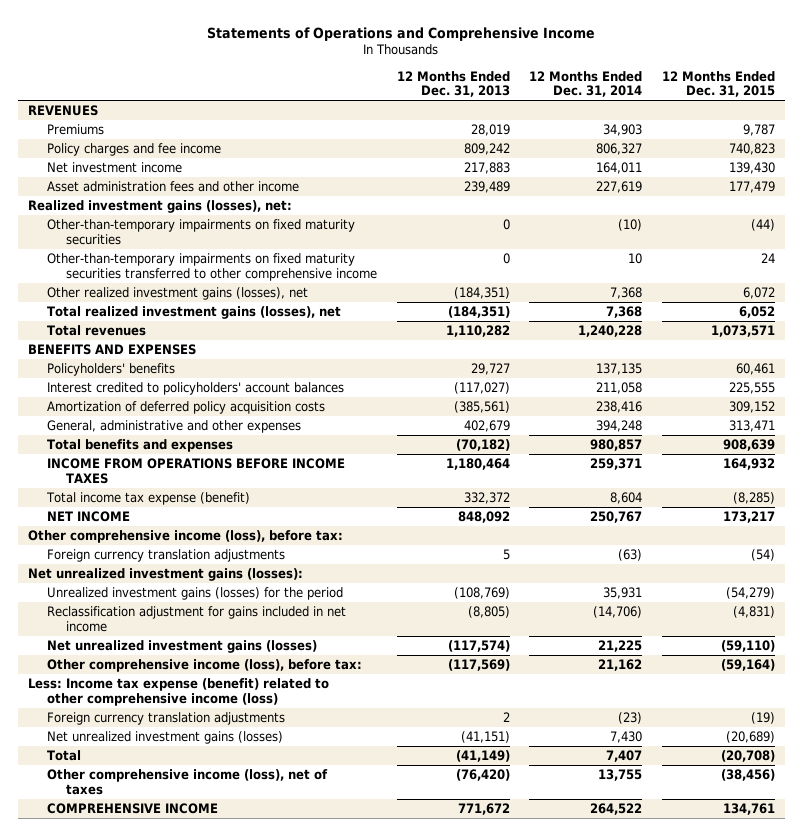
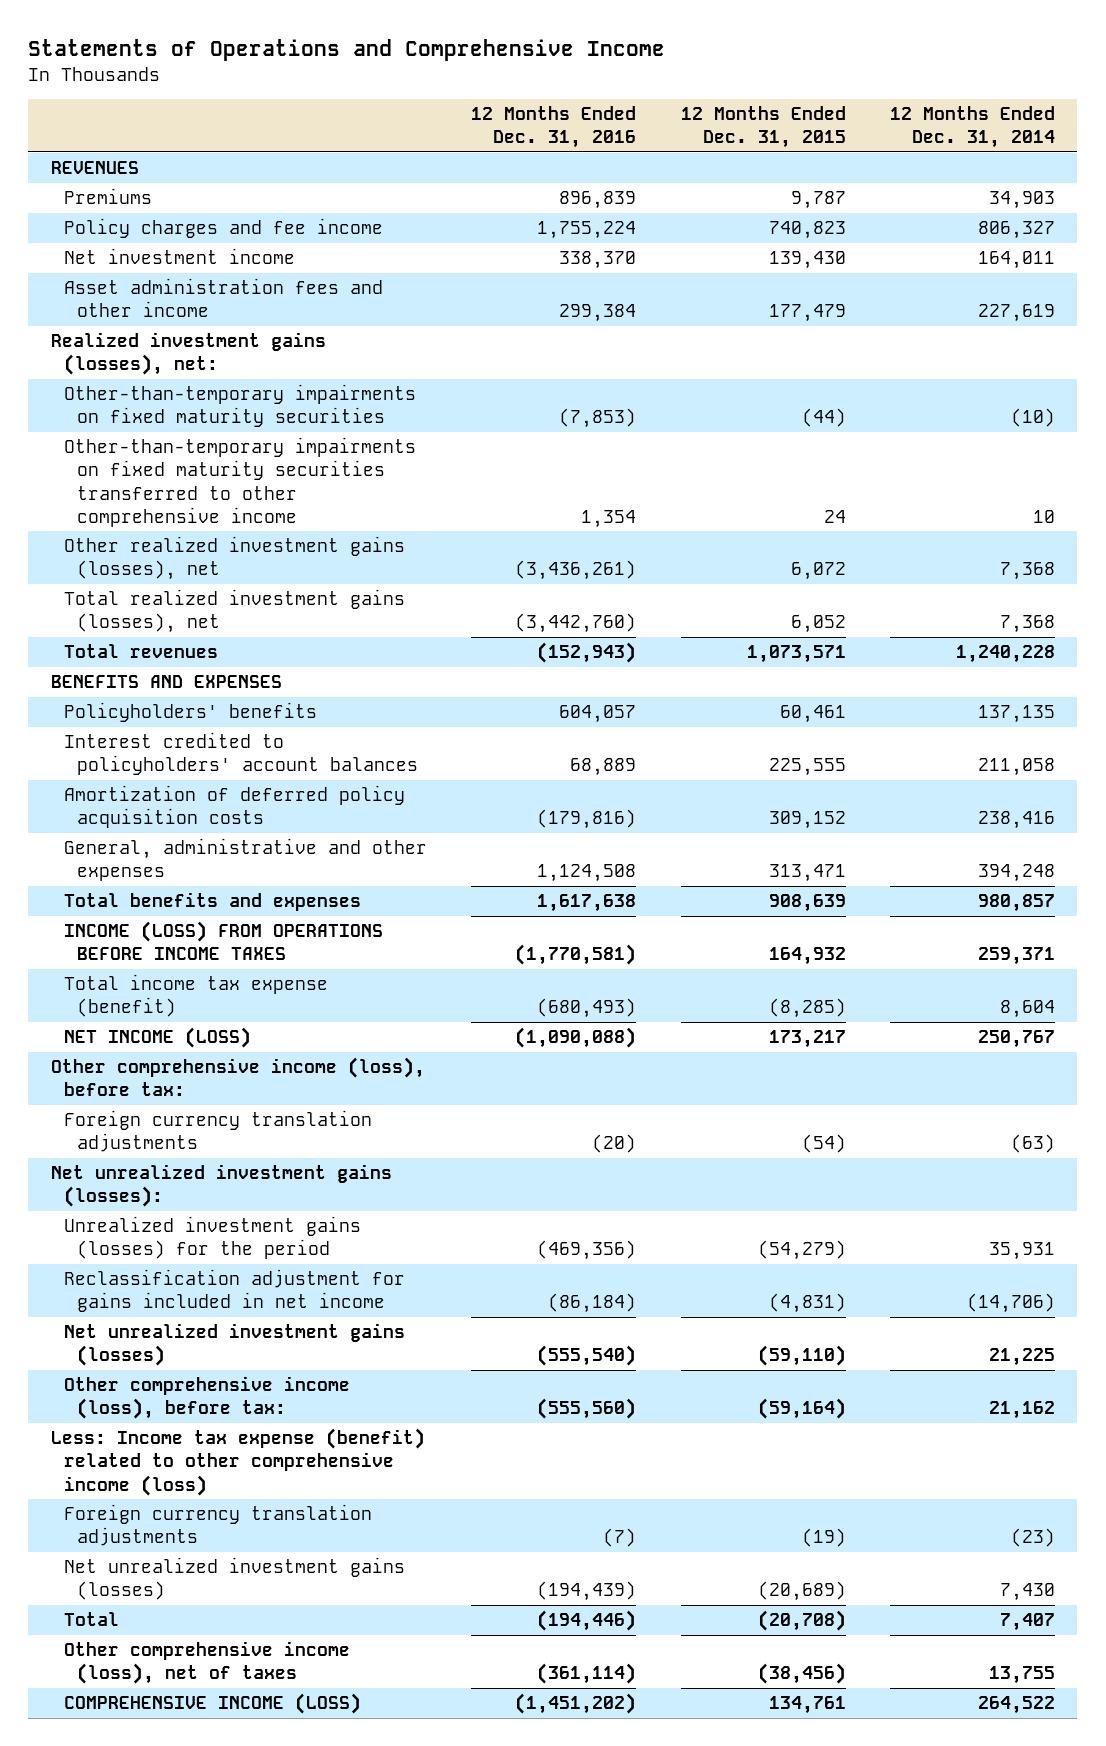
- | 12 Months Ended Dec. 31, 2013 | 12 Months Ended Dec. 31, 2014 | 12 Months Ended Dec. 31, 2015
+ | 12 Months Ended Dec. 31, 2016 | 12 Months Ended Dec. 31, 2015 | 12 Months Ended Dec. 31, 2014
- INCOME FROM OPERATIONS BEFORE INCOME TAXES | 1,180,464 | 259,371 | 164,932
+ INCOME (LOSS) FROM OPERATIONS BEFORE INCOME TAXES | (1,770,581) | 164,932 | 259,371
- NET INCOME | 848,092 | 250,767 | 173,217
+ NET INCOME (LOSS) | (1,090,088) | 173,217 | 250,767
- COMPREHENSIVE INCOME | 771,672 | 264,522 | 134,761
+ COMPREHENSIVE INCOME (LOSS) | (1,451,202) | 134,761 | 264,522

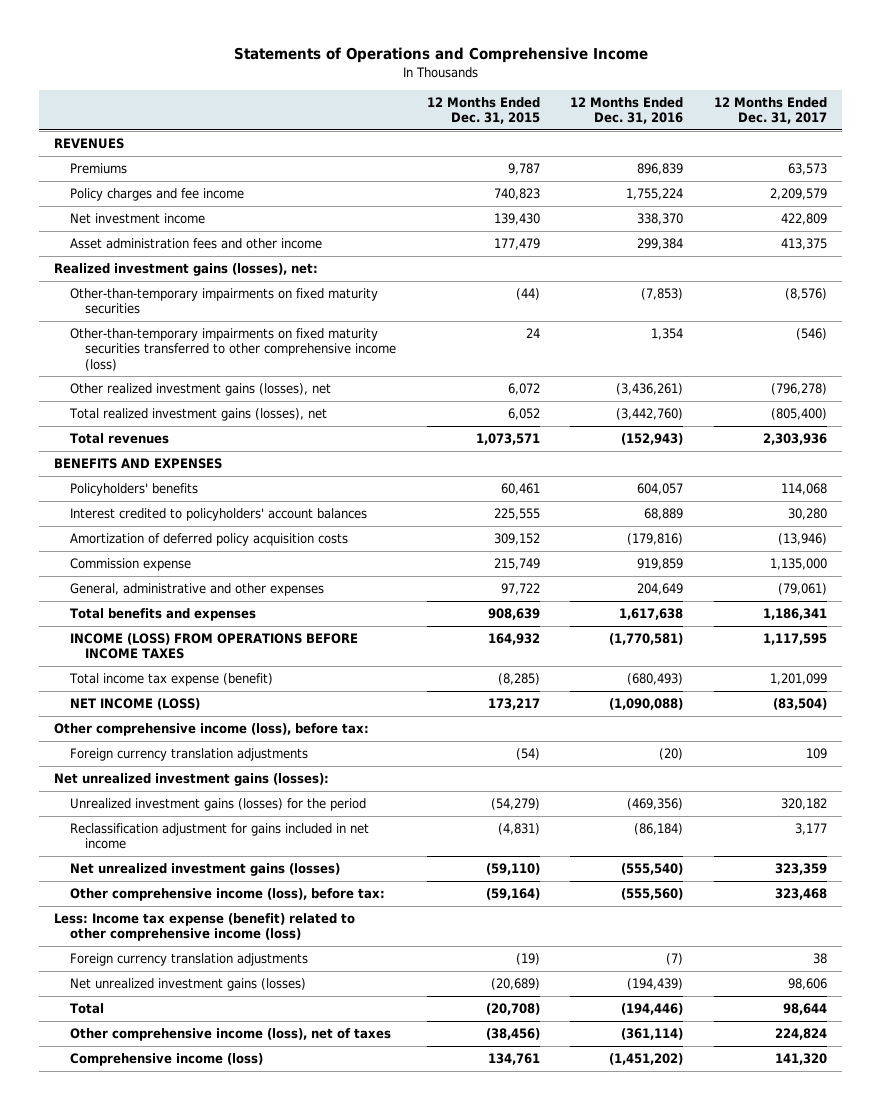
- | 12 Months Ended Dec. 31, 2016 | 12 Months Ended Dec. 31, 2015 | 12 Months Ended Dec. 31, 2014
+ | 12 Months Ended Dec. 31, 2015 | 12 Months Ended Dec. 31, 2016 | 12 Months Ended Dec. 31, 2017
- Other-than-temporary impairments on fixed maturity securities transferred to other comprehensive income | 1,354 | 24 | 10
+ Other-than-temporary impairments on fixed maturity securities transferred to other comprehensive income (loss) | 24 | 1,354 | (546)
- General, administrative and other expenses | 1,124,508 | 313,471 | 394,248
+ Commission expense | 215,749 | 919,859 | 1,135,000
+ General, administrative and other expenses | 97,722 | 204,649 | (79,061)
- COMPREHENSIVE INCOME (LOSS) | (1,451,202) | 134,761 | 264,522
+ Comprehensive income (loss) | 134,761 | (1,451,202) | 141,320

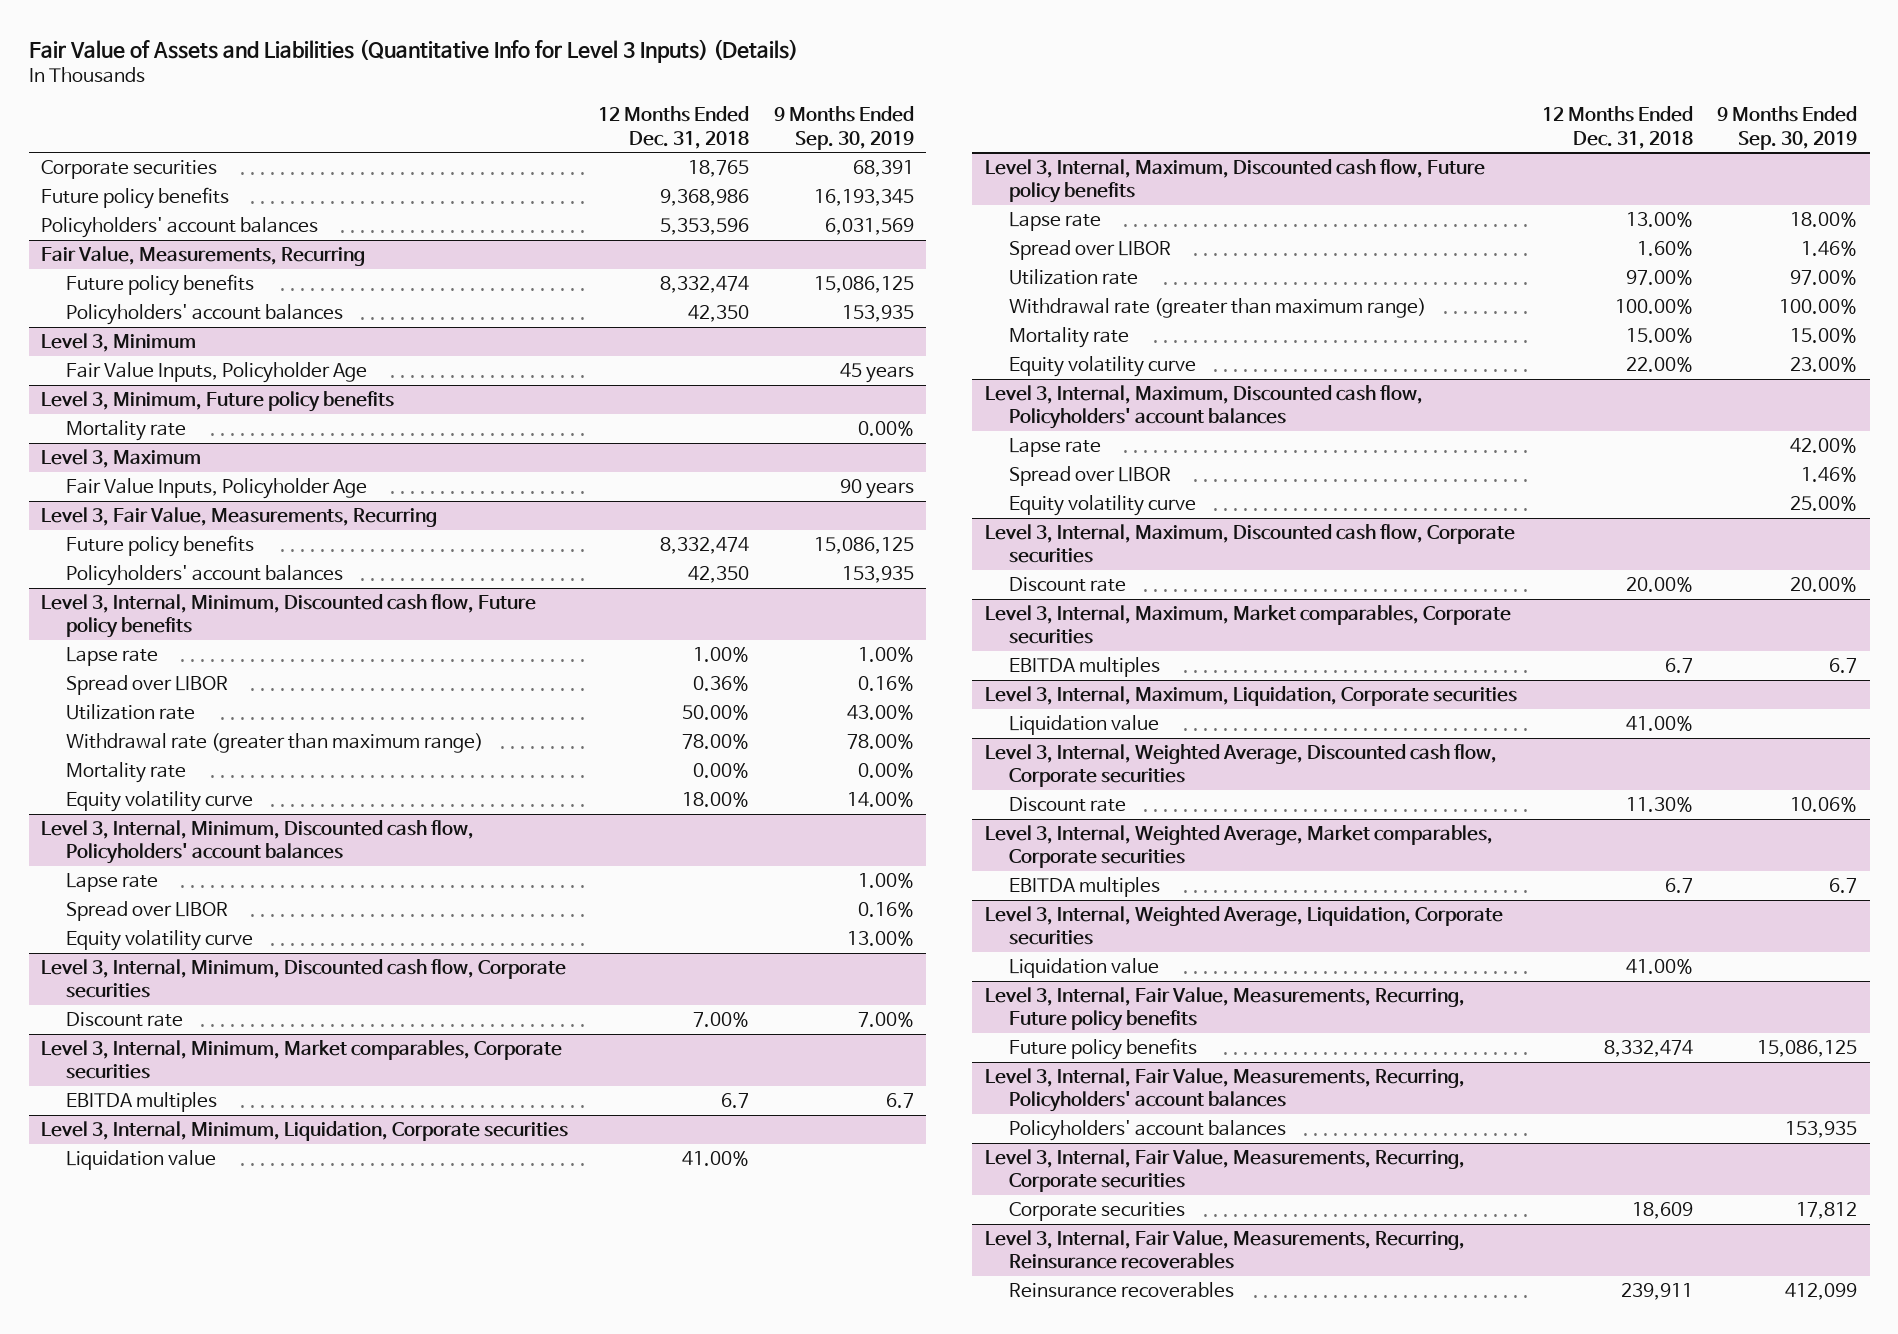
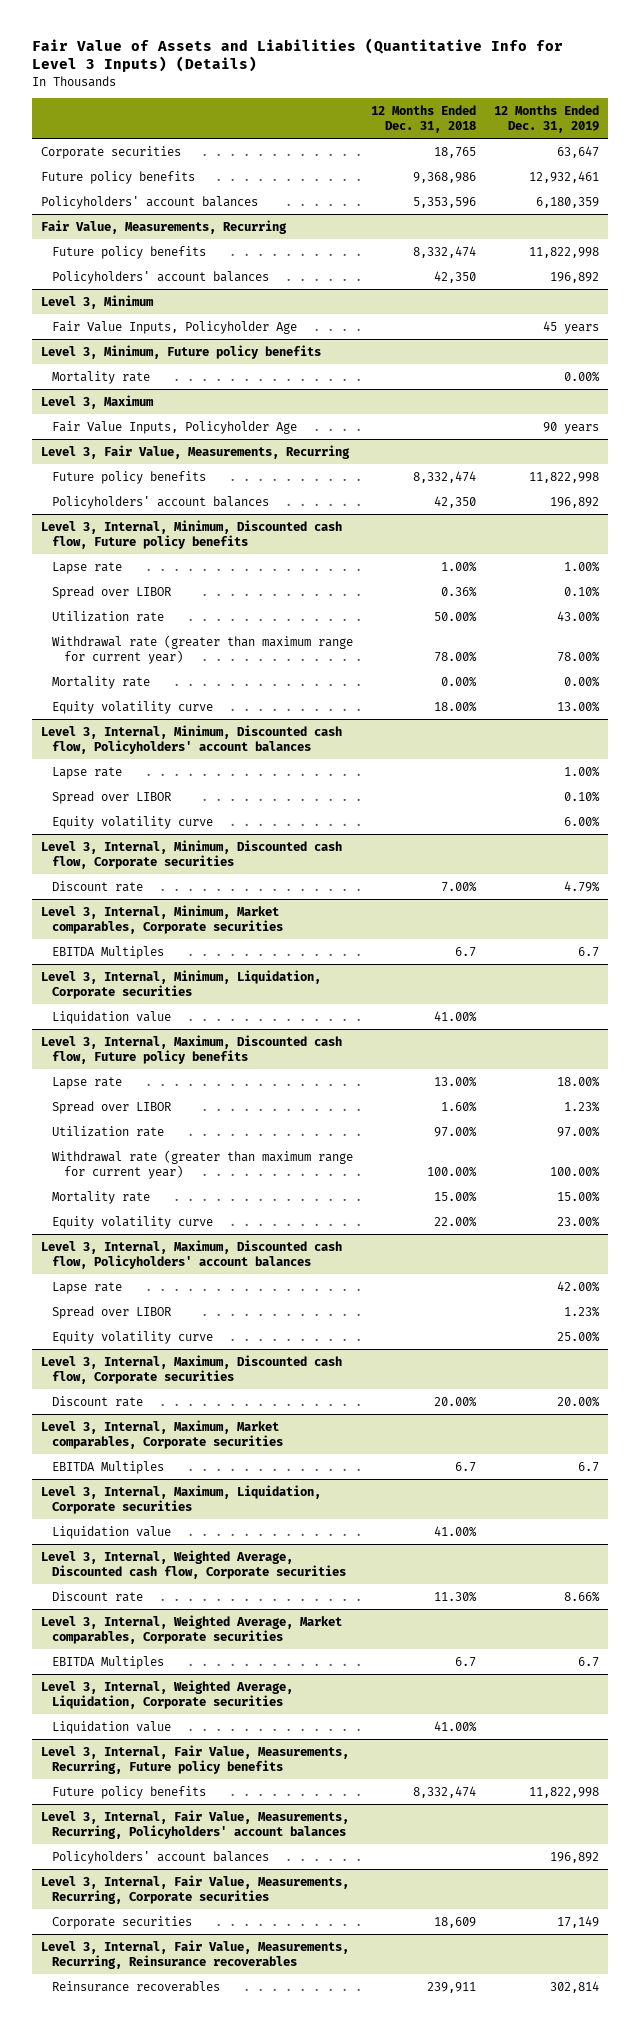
- | 12 Months Ended Dec. 31, 2018 | 9 Months Ended Sep. 30, 2019
+ | 12 Months Ended Dec. 31, 2018 | 12 Months Ended Dec. 31, 2019
@ Level 3, Internal, Minimum, Discounted cash flow, Future policy benefits
- Withdrawal rate (greater than maximum range) | 78.00% | 78.00%
+ Withdrawal rate (greater than maximum range for current year) | 78.00% | 78.00%
@ Level 3, Internal, Minimum, Market comparables, Corporate securities
- EBITDA multiples | 6.7 | 6.7
+ EBITDA Multiples | 6.7 | 6.7
@ Level 3, Internal, Maximum, Discounted cash flow, Future policy benefits
- Withdrawal rate (greater than maximum range) | 100.00% | 100.00%
+ Withdrawal rate (greater than maximum range for current year) | 100.00% | 100.00%
@ Level 3, Internal, Maximum, Market comparables, Corporate securities
- EBITDA multiples | 6.7 | 6.7
+ EBITDA Multiples | 6.7 | 6.7
@ Level 3, Internal, Weighted Average, Market comparables, Corporate securities
- EBITDA multiples | 6.7 | 6.7
+ EBITDA Multiples | 6.7 | 6.7

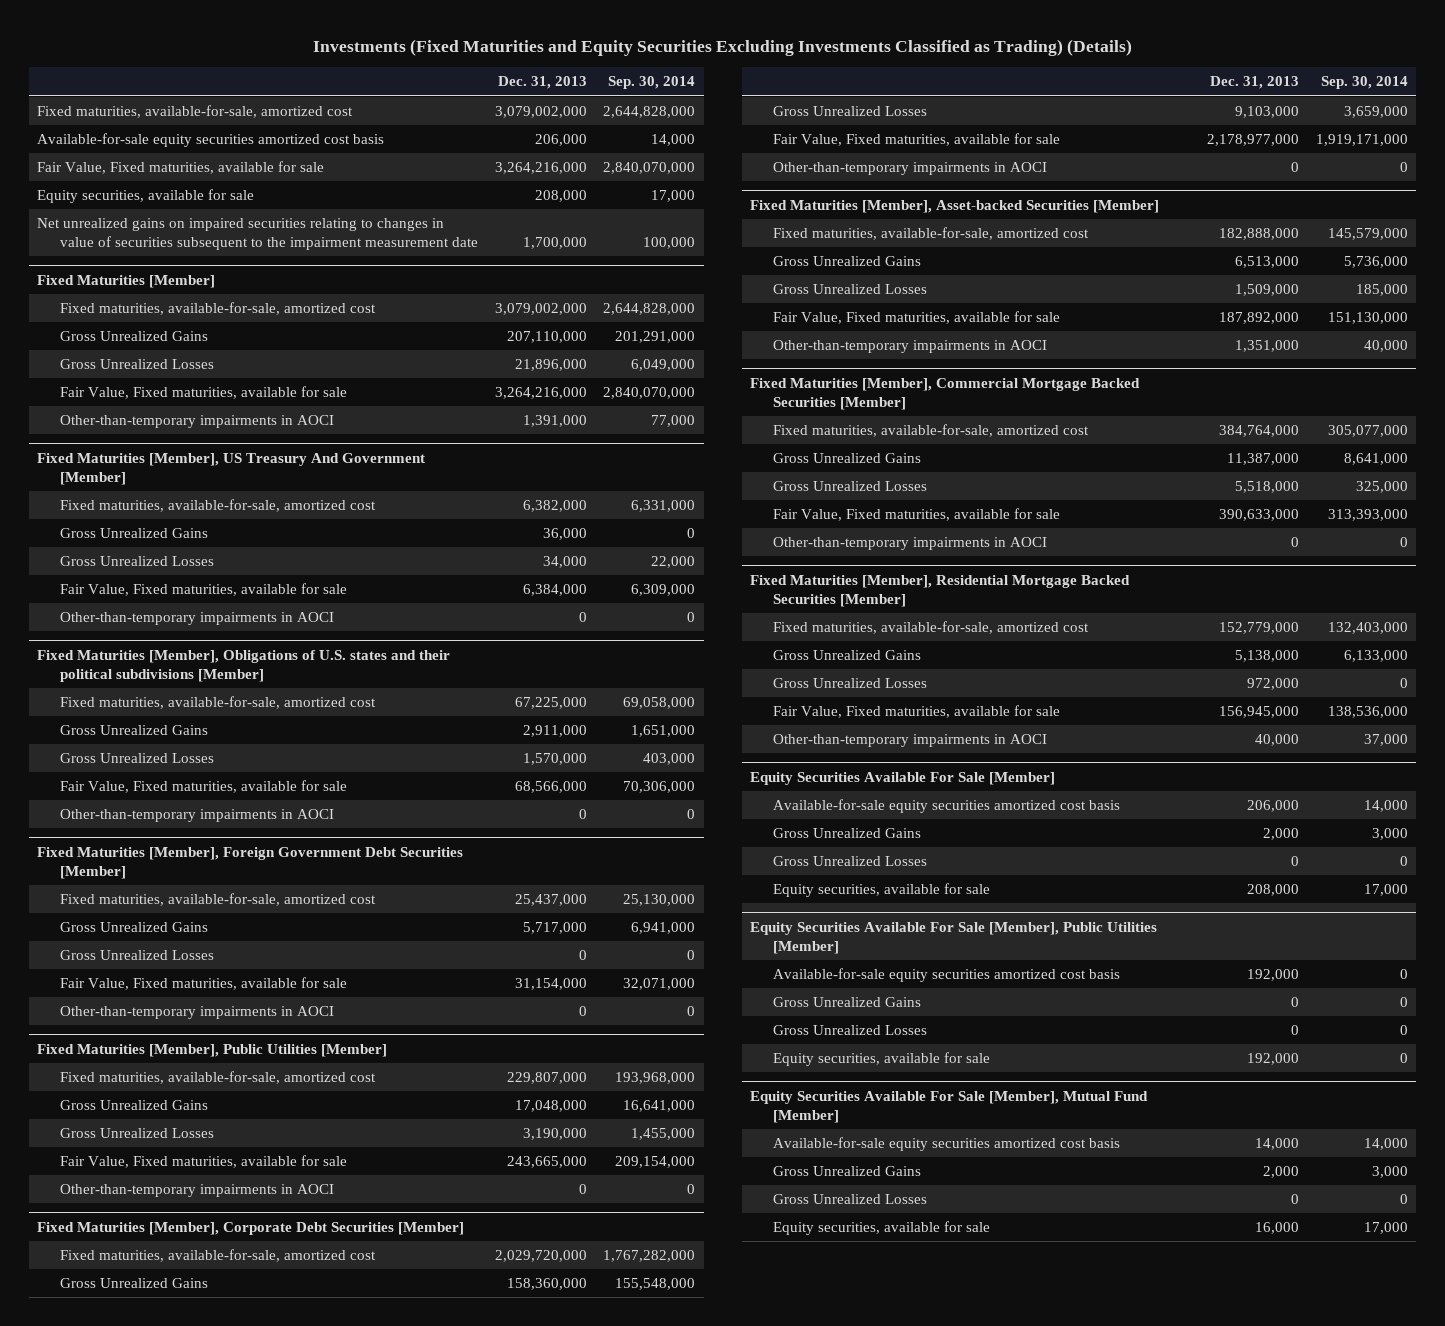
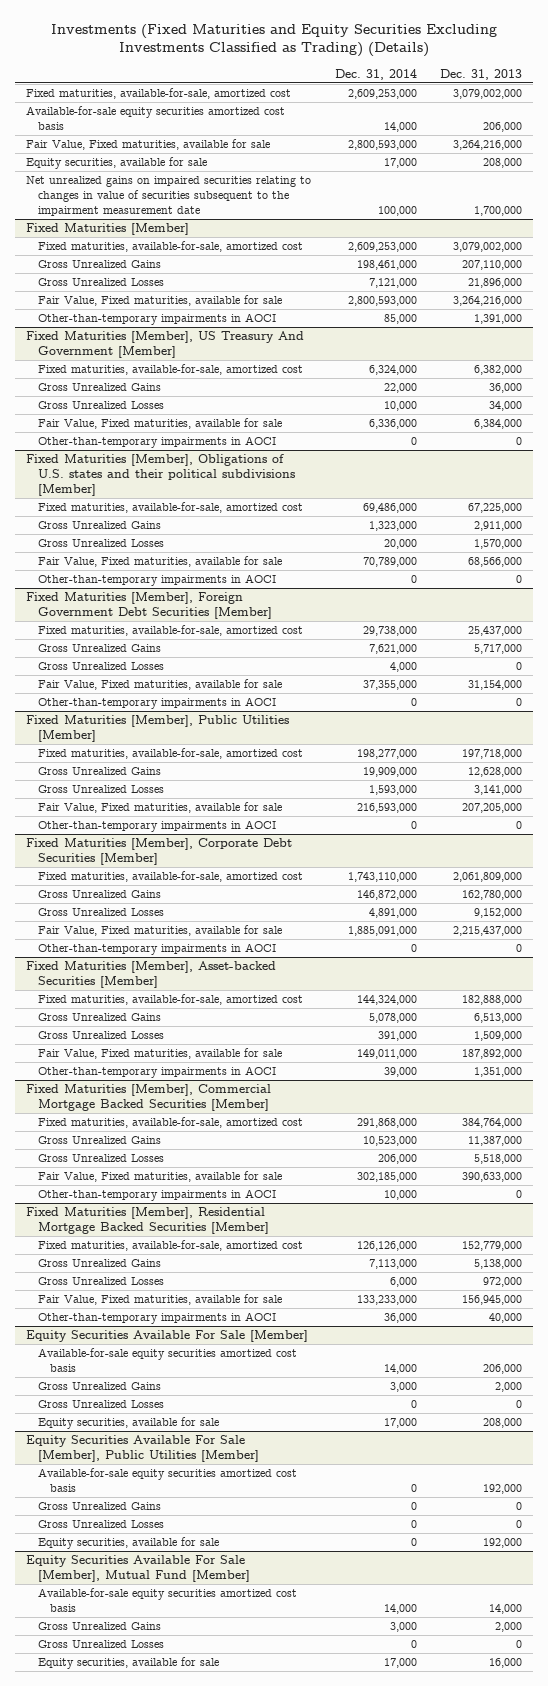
- | Dec. 31, 2013 | Sep. 30, 2014
+ | Dec. 31, 2014 | Dec. 31, 2013
@ Fixed Maturities [Member], Public Utilities [Member]
- Fixed maturities, available-for-sale, amortized cost | 229,807,000 | 193,968,000
- Gross Unrealized Gains | 17,048,000 | 16,641,000
- Gross Unrealized Losses | 3,190,000 | 1,455,000
- Fair Value, Fixed maturities, available for sale | 243,665,000 | 209,154,000
+ Fixed maturities, available-for-sale, amortized cost | 198,277,000 | 197,718,000
+ Gross Unrealized Gains | 19,909,000 | 12,628,000
+ Gross Unrealized Losses | 1,593,000 | 3,141,000
+ Fair Value, Fixed maturities, available for sale | 216,593,000 | 207,205,000
@ Fixed Maturities [Member], Corporate Debt Securities [Member]
- Fixed maturities, available-for-sale, amortized cost | 2,029,720,000 | 1,767,282,000
- Gross Unrealized Gains | 158,360,000 | 155,548,000
- Gross Unrealized Losses | 9,103,000 | 3,659,000
- Fair Value, Fixed maturities, available for sale | 2,178,977,000 | 1,919,171,000
+ Fixed maturities, available-for-sale, amortized cost | 1,743,110,000 | 2,061,809,000
+ Gross Unrealized Gains | 146,872,000 | 162,780,000
+ Gross Unrealized Losses | 4,891,000 | 9,152,000
+ Fair Value, Fixed maturities, available for sale | 1,885,091,000 | 2,215,437,000

